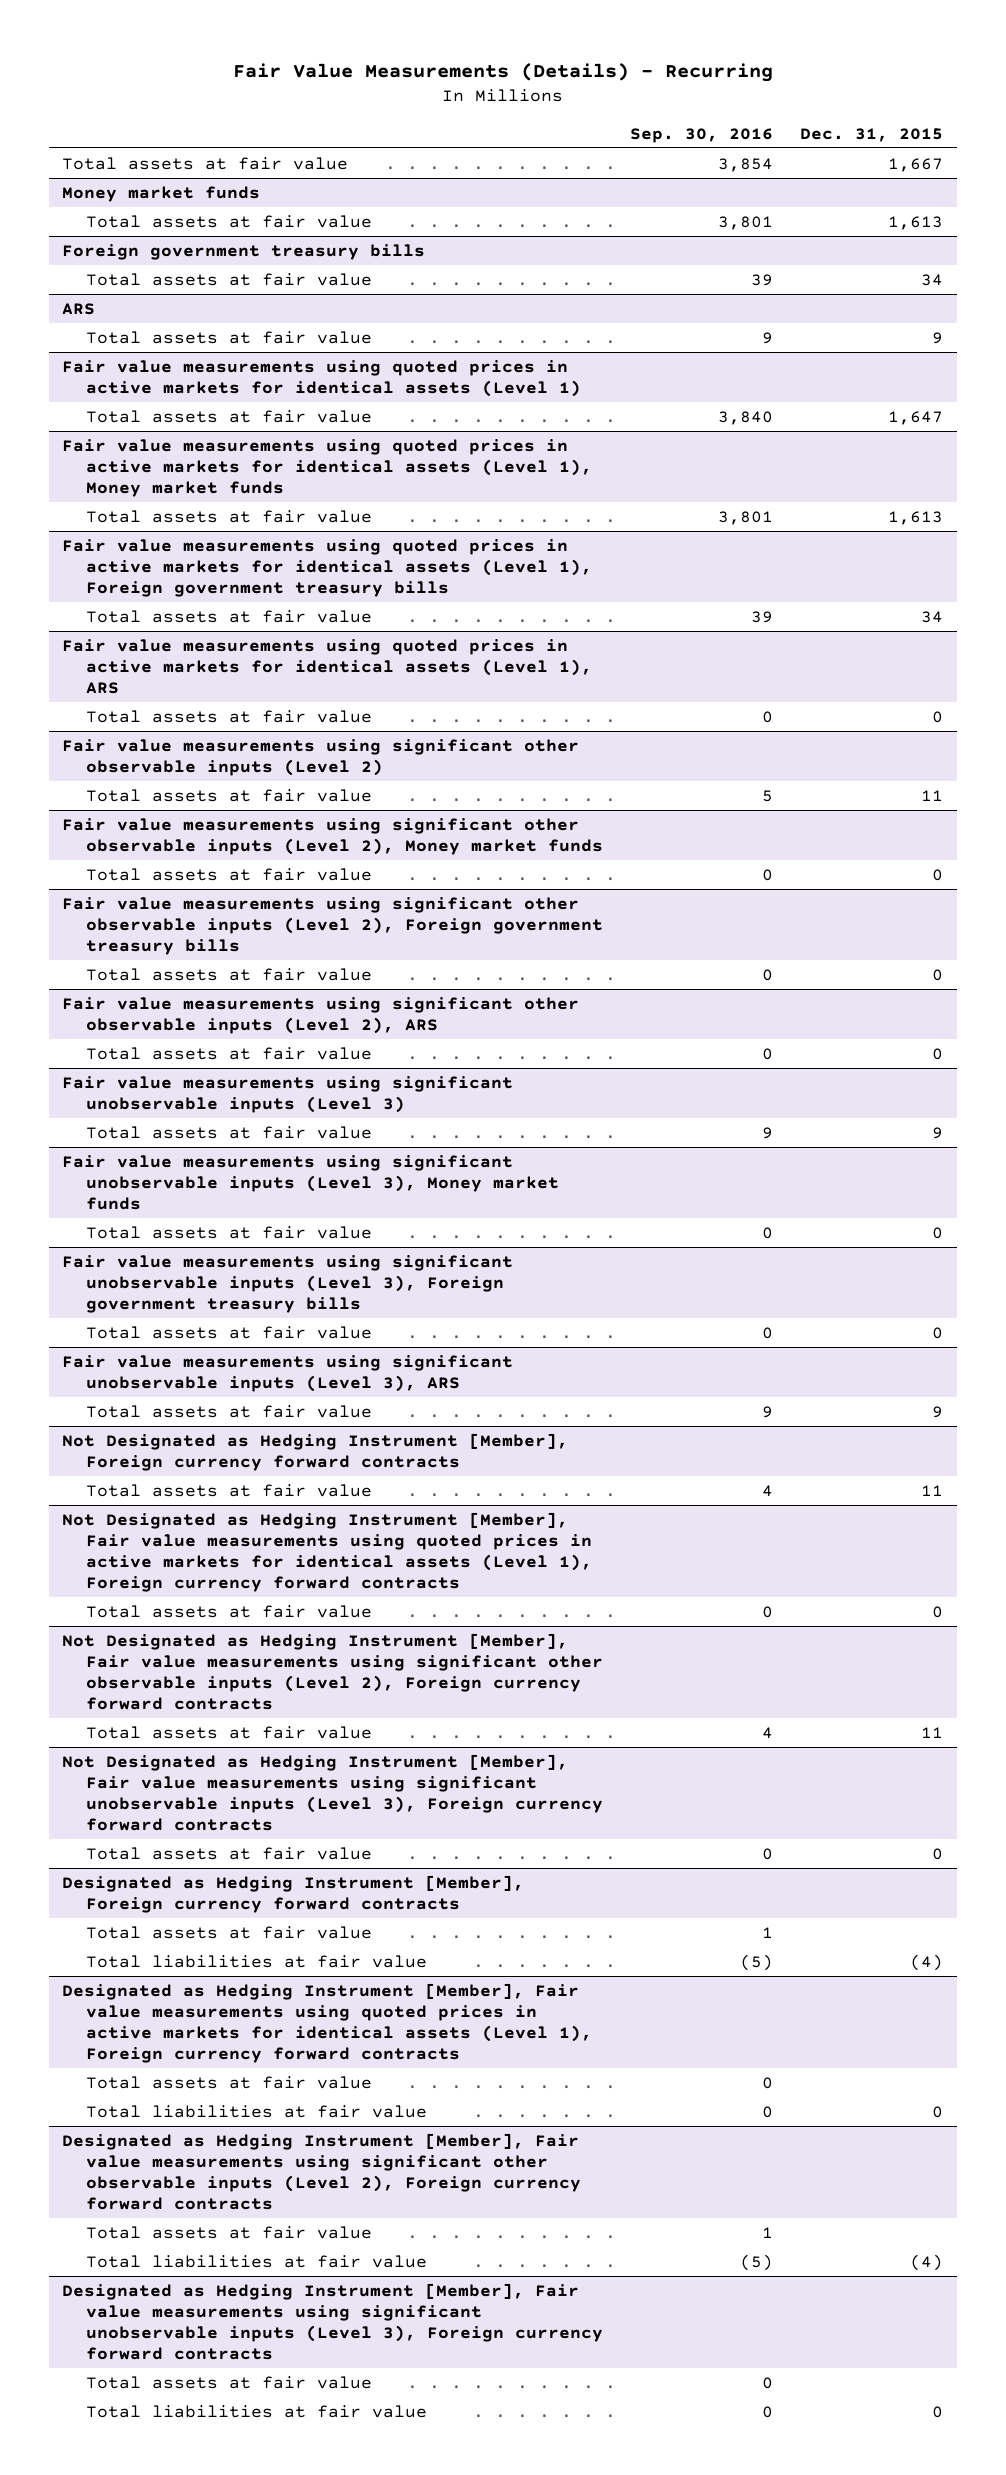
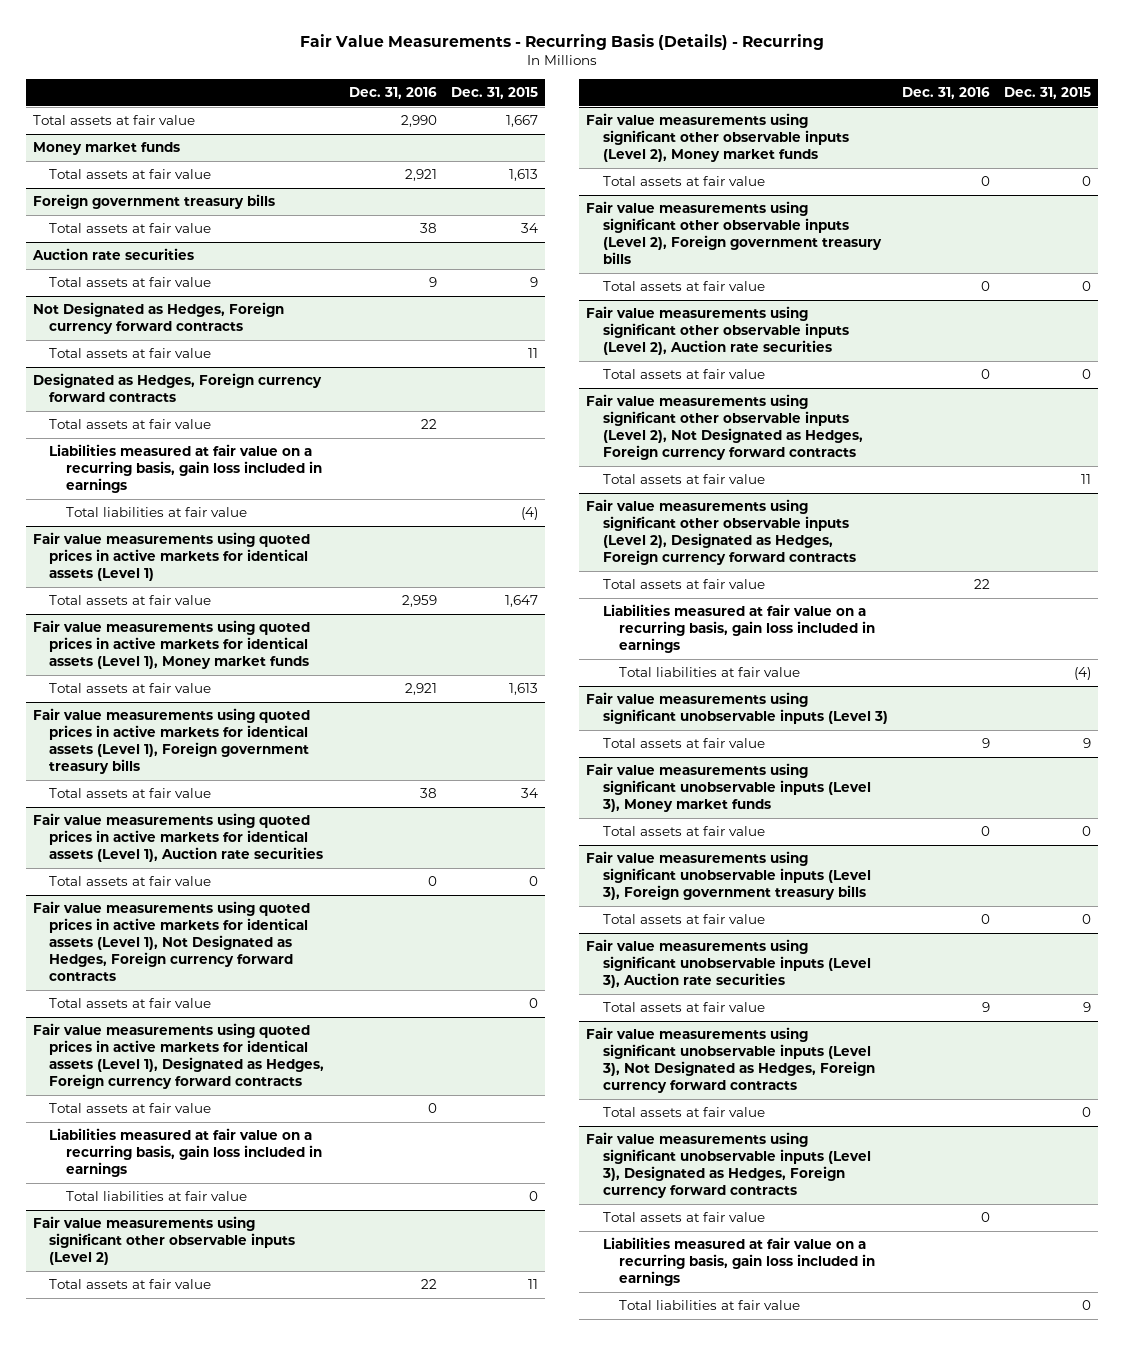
- Fair Value Measurements (Details) - Recurring
+ Fair Value Measurements - Recurring Basis (Details) - Recurring
- | Sep. 30, 2016 | Dec. 31, 2015
+ | Dec. 31, 2016 | Dec. 31, 2015
- ARS
+ Auction rate securities
+ Not Designated as Hedges, Foreign currency forward contracts
+ Total assets at fair value | | 11
+ Designated as Hedges, Foreign currency forward contracts
+ Total assets at fair value | 22 |
+ Liabilities measured at fair value on a recurring basis, gain loss included in earnings
+ Total liabilities at fair value | | (4)
- Fair value measurements using quoted prices in active markets for identical assets (Level 1), ARS
+ Fair value measurements using quoted prices in active markets for identical assets (Level 1), Auction rate securities
+ Fair value measurements using quoted prices in active markets for identical assets (Level 1), Not Designated as Hedges, Foreign currency forward contracts
+ Total assets at fair value | | 0
+ Fair value measurements using quoted prices in active markets for identical assets (Level 1), Designated as Hedges, Foreign currency forward contracts
+ Total assets at fair value | 0 |
+ Liabilities measured at fair value on a recurring basis, gain loss included in earnings
+ Total liabilities at fair value | | 0
- Fair value measurements using significant other observable inputs (Level 2), ARS
+ Fair value measurements using significant other observable inputs (Level 2), Auction rate securities
+ Fair value measurements using significant other observable inputs (Level 2), Not Designated as Hedges, Foreign currency forward contracts
+ Total assets at fair value | | 11
+ Fair value measurements using significant other observable inputs (Level 2), Designated as Hedges, Foreign currency forward contracts
+ Total assets at fair value | 22 |
+ Liabilities measured at fair value on a recurring basis, gain loss included in earnings
+ Total liabilities at fair value | | (4)
- Fair value measurements using significant unobservable inputs (Level 3), ARS
+ Fair value measurements using significant unobservable inputs (Level 3), Auction rate securities
- Not Designated as Hedging Instrument [Member], Foreign currency forward contracts
- Total assets at fair value | 4 | 11
- Not Designated as Hedging Instrument [Member], Fair value measurements using quoted prices in active markets for identical assets (Level 1), Foreign currency forward contracts
- Total assets at fair value | 0 | 0
- Not Designated as Hedging Instrument [Member], Fair value measurements using significant other observable inputs (Level 2), Foreign currency forward contracts
- Total assets at fair value | 4 | 11
- Not Designated as Hedging Instrument [Member], Fair value measurements using significant unobservable inputs (Level 3), Foreign currency forward contracts
+ Fair value measurements using significant unobservable inputs (Level 3), Not Designated as Hedges, Foreign currency forward contracts
- Designated as Hedging Instrument [Member], Foreign currency forward contracts
- Total assets at fair value | 1 |
- Total liabilities at fair value | (5) | (4)
- Designated as Hedging Instrument [Member], Fair value measurements using quoted prices in active markets for identical assets (Level 1), Foreign currency forward contracts
- Total assets at fair value | 0 |
- Total liabilities at fair value | 0 | 0
- Designated as Hedging Instrument [Member], Fair value measurements using significant other observable inputs (Level 2), Foreign currency forward contracts
- Total assets at fair value | 1 |
- Total liabilities at fair value | (5) | (4)
- Designated as Hedging Instrument [Member], Fair value measurements using significant unobservable inputs (Level 3), Foreign currency forward contracts
+ Fair value measurements using significant unobservable inputs (Level 3), Designated as Hedges, Foreign currency forward contracts
+ Liabilities measured at fair value on a recurring basis, gain loss included in earnings

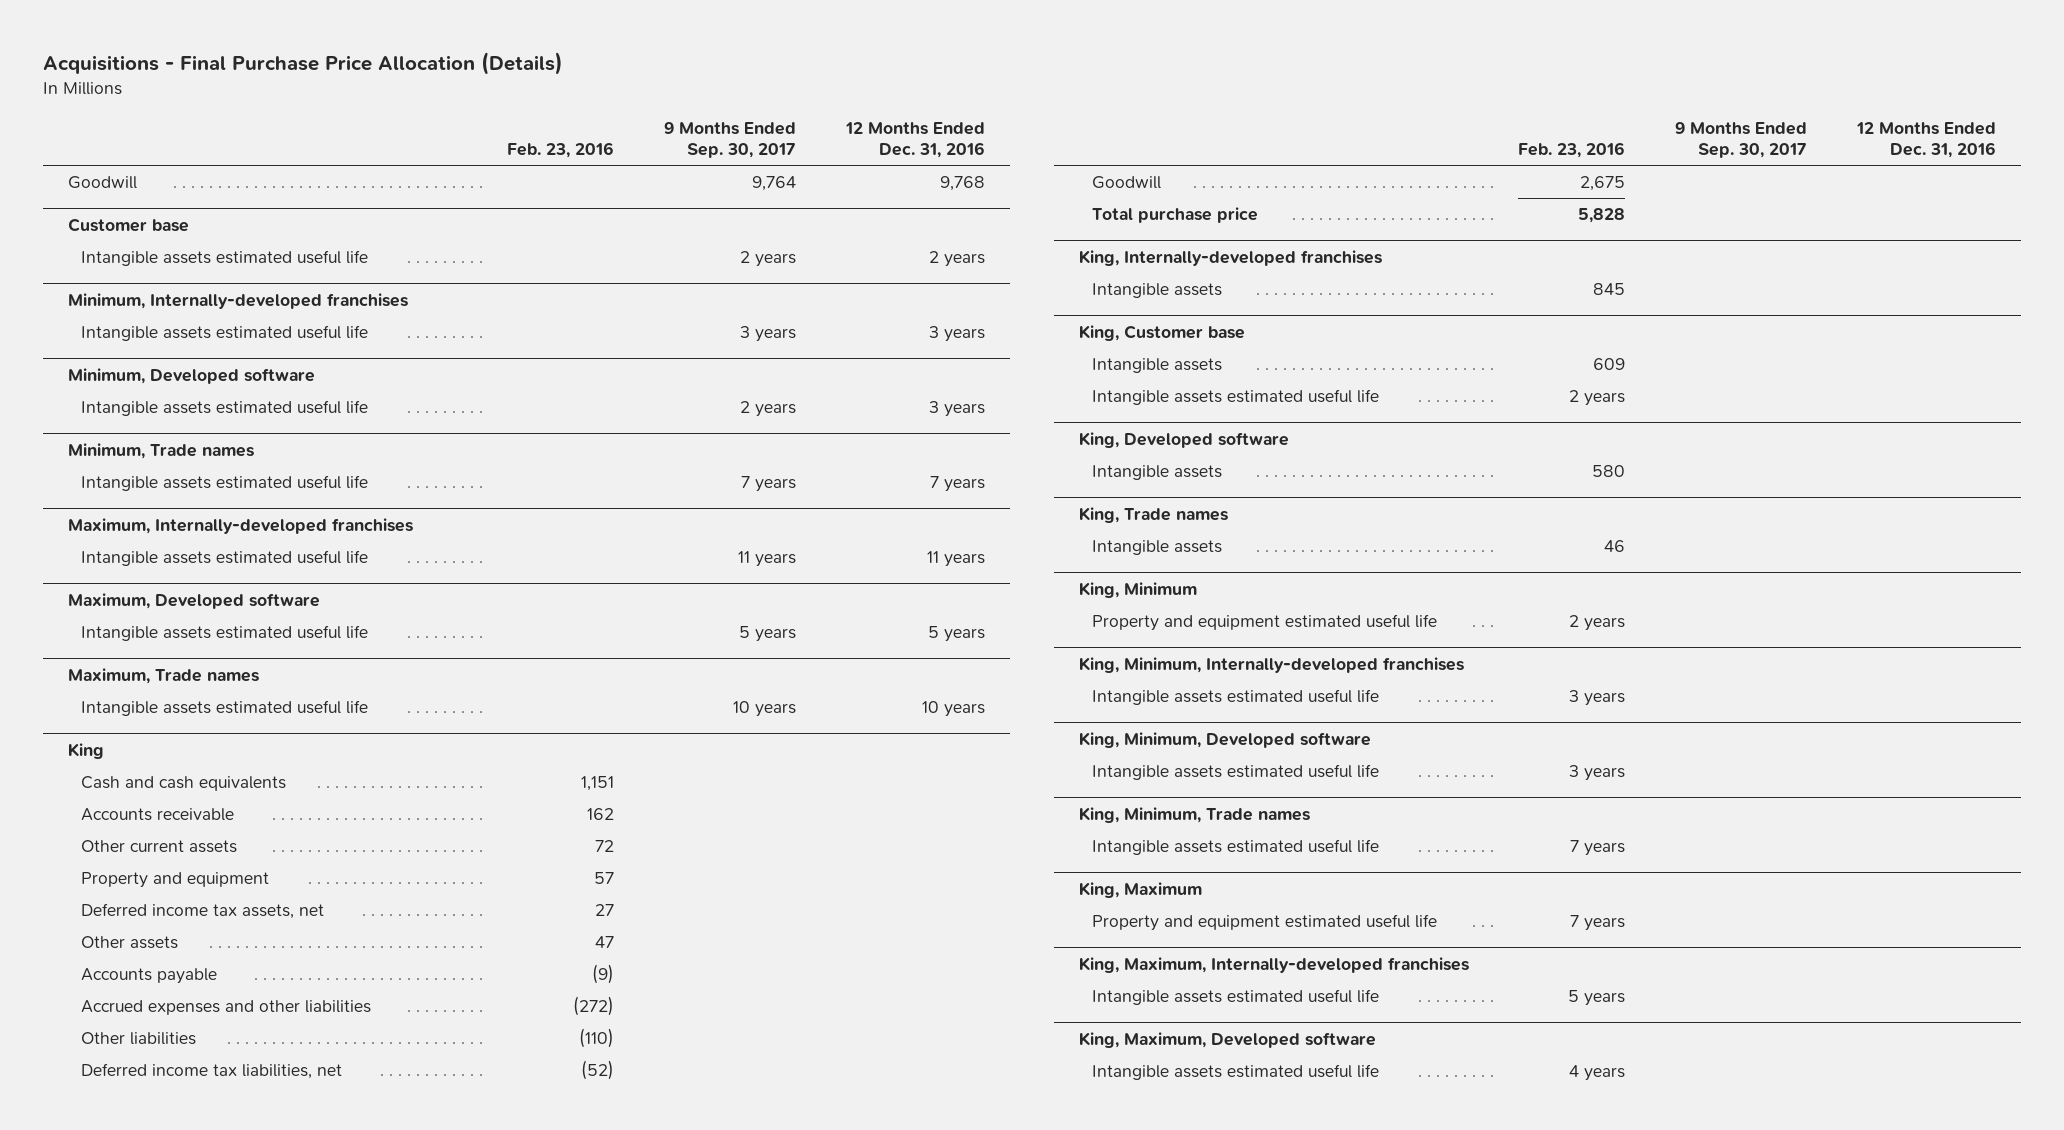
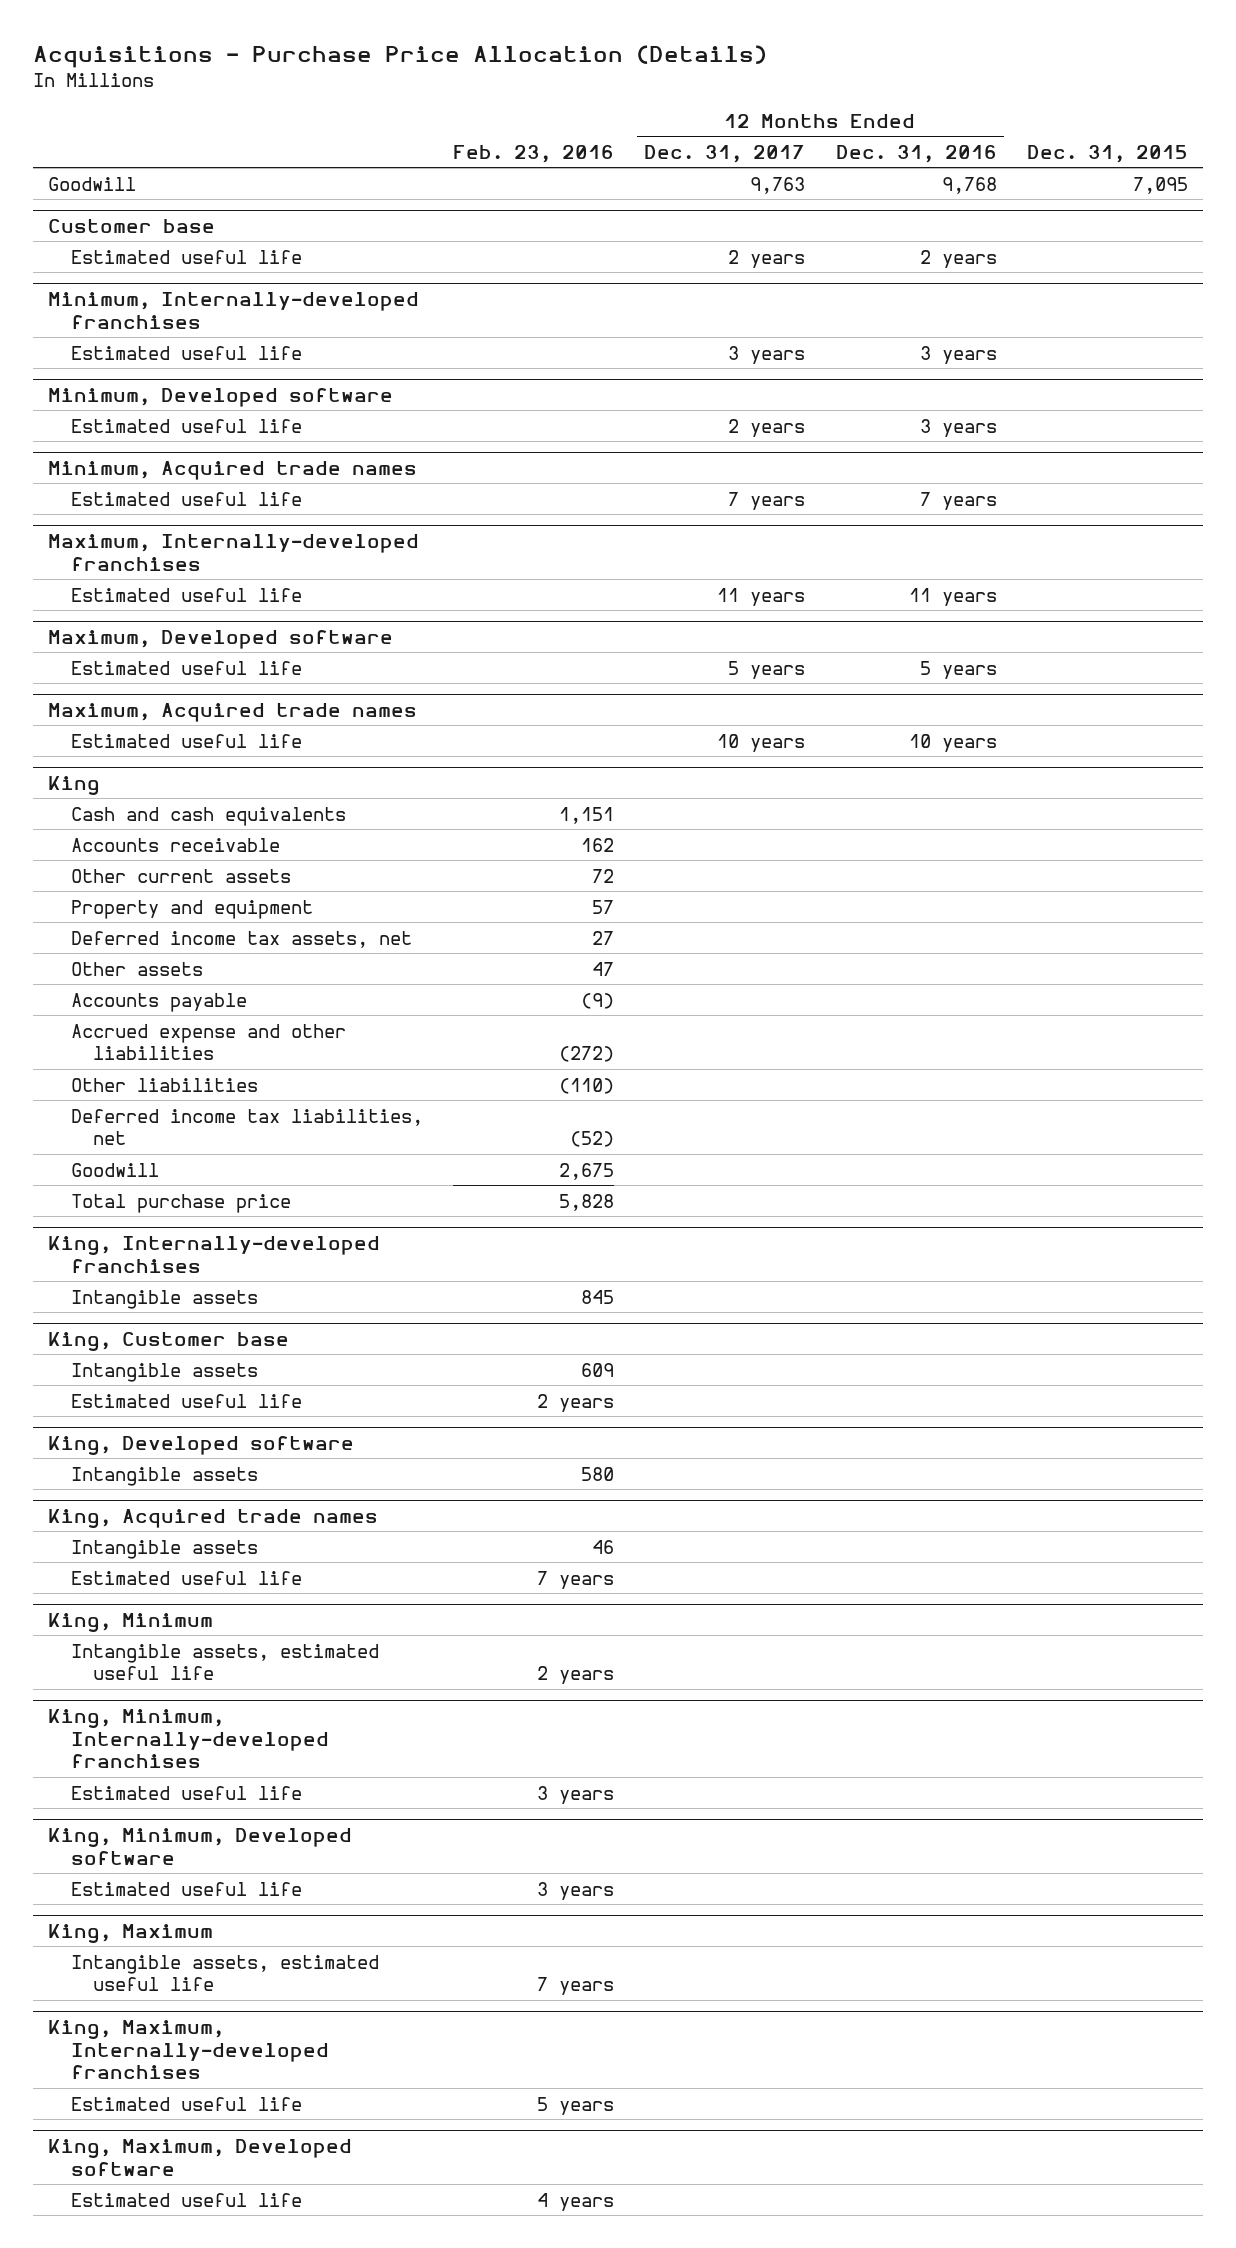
- Acquisitions - Final Purchase Price Allocation (Details)
+ Acquisitions - Purchase Price Allocation (Details)
- | Feb. 23, 2016 | 9 Months Ended Sep. 30, 2017 | 12 Months Ended Dec. 31, 2016
+ | Feb. 23, 2016 | 12 Months Ended Dec. 31, 2017 | 12 Months Ended Dec. 31, 2016 | Dec. 31, 2015
@ Customer base
- Intangible assets estimated useful life | | 2 years | 2 years
+ Estimated useful life | | 2 years | 2 years |
@ Minimum, Internally-developed franchises
- Intangible assets estimated useful life | | 3 years | 3 years
+ Estimated useful life | | 3 years | 3 years |
@ Minimum, Developed software
- Intangible assets estimated useful life | | 2 years | 3 years
- Minimum, Trade names
- Intangible assets estimated useful life | | 7 years | 7 years
@ Minimum, Developed software
+ Estimated useful life | | 2 years | 3 years |
+ Minimum, Acquired trade names
+ Estimated useful life | | 7 years | 7 years |
@ Maximum, Internally-developed franchises
- Intangible assets estimated useful life | | 11 years | 11 years
+ Estimated useful life | | 11 years | 11 years |
@ Maximum, Developed software
- Intangible assets estimated useful life | | 5 years | 5 years
- Maximum, Trade names
- Intangible assets estimated useful life | | 10 years | 10 years
@ Maximum, Developed software
+ Estimated useful life | | 5 years | 5 years |
+ Maximum, Acquired trade names
+ Estimated useful life | | 10 years | 10 years |
@ King
- Accrued expenses and other liabilities | (272) | |
+ Accrued expense and other liabilities | (272) | | |
@ King, Customer base
- Intangible assets estimated useful life | 2 years | |
+ Estimated useful life | 2 years | | |
- King, Trade names
+ King, Acquired trade names
+ Estimated useful life | 7 years | | |
@ King, Minimum
- Property and equipment estimated useful life | 2 years | |
+ Intangible assets, estimated useful life | 2 years | | |
@ King, Minimum, Internally-developed franchises
- Intangible assets estimated useful life | 3 years | |
+ Estimated useful life | 3 years | | |
@ King, Minimum, Developed software
- Intangible assets estimated useful life | 3 years | |
- King, Minimum, Trade names
- Intangible assets estimated useful life | 7 years | |
@ King, Minimum, Developed software
+ Estimated useful life | 3 years | | |
@ King, Maximum
- Property and equipment estimated useful life | 7 years | |
+ Intangible assets, estimated useful life | 7 years | | |
@ King, Maximum, Internally-developed franchises
- Intangible assets estimated useful life | 5 years | |
+ Estimated useful life | 5 years | | |
@ King, Maximum, Developed software
- Intangible assets estimated useful life | 4 years | |
+ Estimated useful life | 4 years | | |

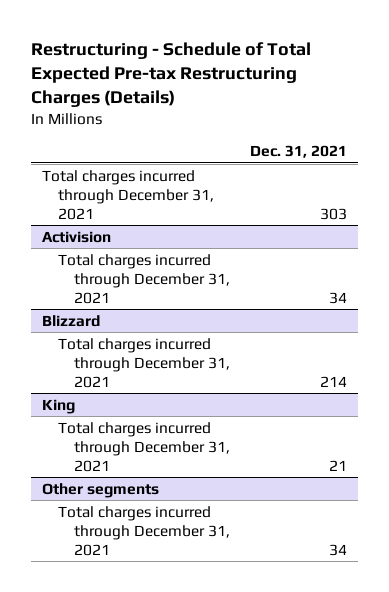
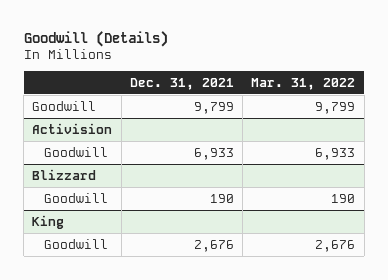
- Restructuring - Schedule of Total Expected Pre-tax Restructuring Charges (Details)
+ Goodwill (Details)
- | Dec. 31, 2021
+ | Dec. 31, 2021 | Mar. 31, 2022
- Total charges incurred through December 31, 2021 | 303
+ Goodwill | 9,799 | 9,799
@ Activision
- Total charges incurred through December 31, 2021 | 34
+ Goodwill | 6,933 | 6,933
@ Blizzard
- Total charges incurred through December 31, 2021 | 214
+ Goodwill | 190 | 190
@ King
- Total charges incurred through December 31, 2021 | 21
- Other segments
- Total charges incurred through December 31, 2021 | 34
@ King
+ Goodwill | 2,676 | 2,676

